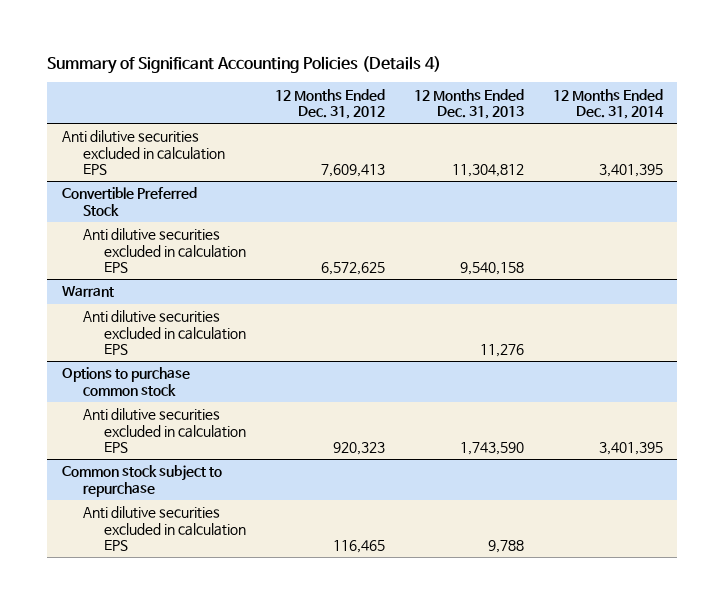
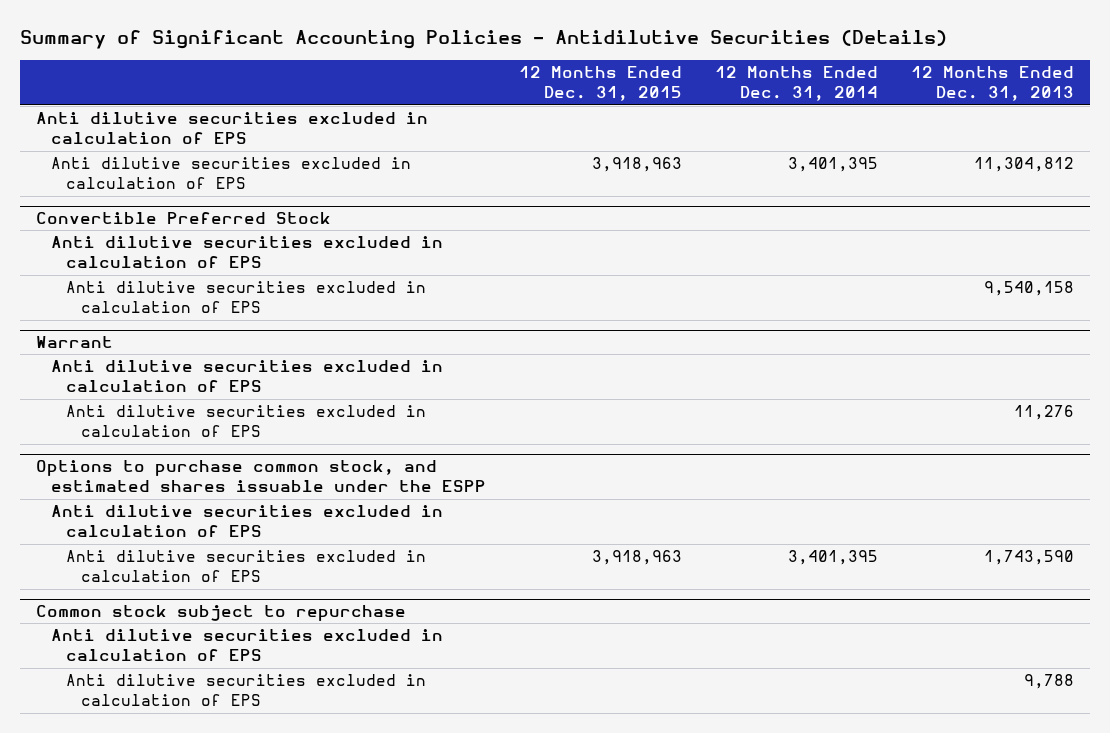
- Summary of Significant Accounting Policies (Details 4)
+ Summary of Significant Accounting Policies - Antidilutive Securities (Details)
- | 12 Months Ended Dec. 31, 2012 | 12 Months Ended Dec. 31, 2013 | 12 Months Ended Dec. 31, 2014
+ | 12 Months Ended Dec. 31, 2015 | 12 Months Ended Dec. 31, 2014 | 12 Months Ended Dec. 31, 2013
- Anti dilutive securities excluded in calculation EPS | 7,609,413 | 11,304,812 | 3,401,395
+ Anti dilutive securities excluded in calculation of EPS
+ Anti dilutive securities excluded in calculation of EPS | 3,918,963 | 3,401,395 | 11,304,812
@ Convertible Preferred Stock
- Anti dilutive securities excluded in calculation EPS | 6,572,625 | 9,540,158 |
+ Anti dilutive securities excluded in calculation of EPS
+ Anti dilutive securities excluded in calculation of EPS | | | 9,540,158
@ Warrant
- Anti dilutive securities excluded in calculation EPS | | 11,276 |
- Options to purchase common stock
- Anti dilutive securities excluded in calculation EPS | 920,323 | 1,743,590 | 3,401,395
@ Warrant
+ Anti dilutive securities excluded in calculation of EPS
+ Anti dilutive securities excluded in calculation of EPS | | | 11,276
+ Options to purchase common stock, and estimated shares issuable under the ESPP
+ Anti dilutive securities excluded in calculation of EPS
+ Anti dilutive securities excluded in calculation of EPS | 3,918,963 | 3,401,395 | 1,743,590
@ Common stock subject to repurchase
- Anti dilutive securities excluded in calculation EPS | 116,465 | 9,788 |
+ Anti dilutive securities excluded in calculation of EPS
+ Anti dilutive securities excluded in calculation of EPS | | | 9,788

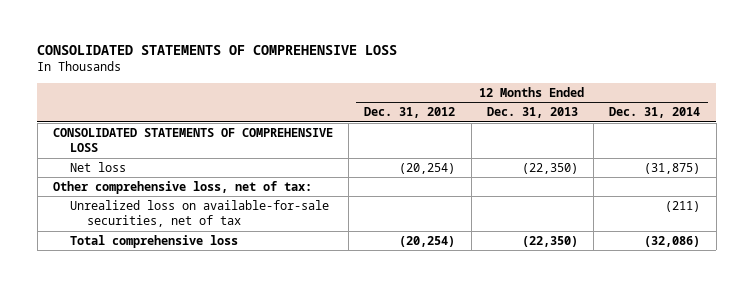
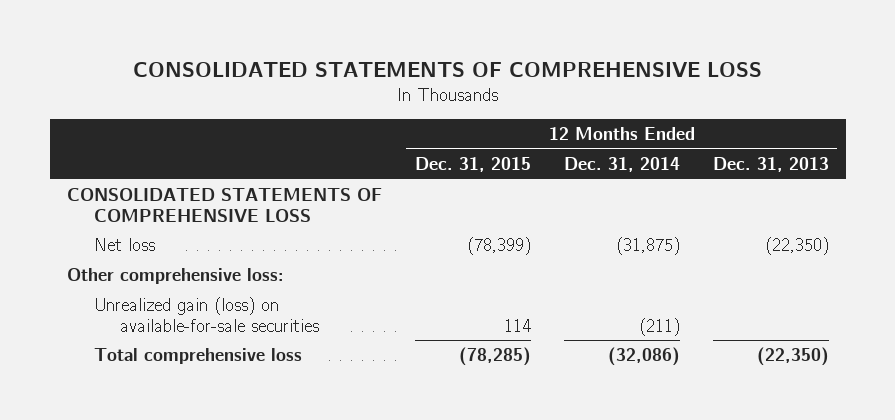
- | 12 Months Ended Dec. 31, 2012 | 12 Months Ended Dec. 31, 2013 | 12 Months Ended Dec. 31, 2014
+ | 12 Months Ended Dec. 31, 2015 | 12 Months Ended Dec. 31, 2014 | 12 Months Ended Dec. 31, 2013
- Other comprehensive loss, net of tax:
- Unrealized loss on available-for-sale securities, net of tax | | | (211)
+ Other comprehensive loss:
+ Unrealized gain (loss) on available-for-sale securities | 114 | (211) |

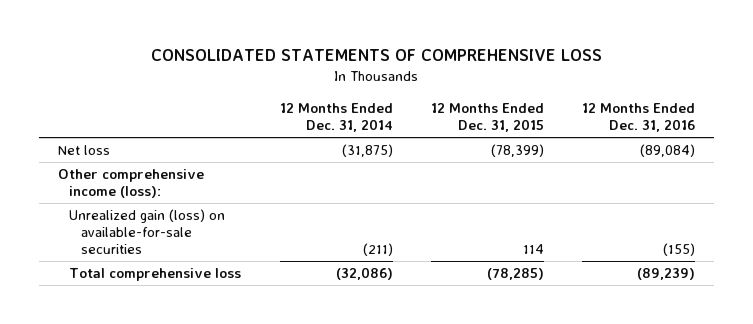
- | 12 Months Ended Dec. 31, 2015 | 12 Months Ended Dec. 31, 2014 | 12 Months Ended Dec. 31, 2013
+ | 12 Months Ended Dec. 31, 2014 | 12 Months Ended Dec. 31, 2015 | 12 Months Ended Dec. 31, 2016
- CONSOLIDATED STATEMENTS OF COMPREHENSIVE LOSS
- Other comprehensive loss:
+ Other comprehensive income (loss):

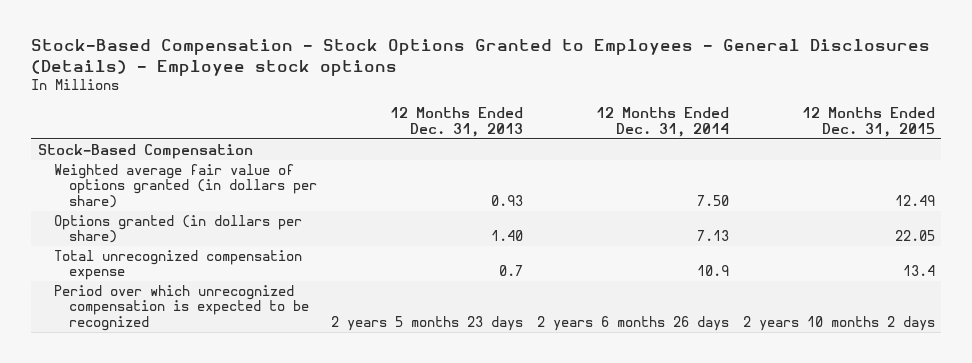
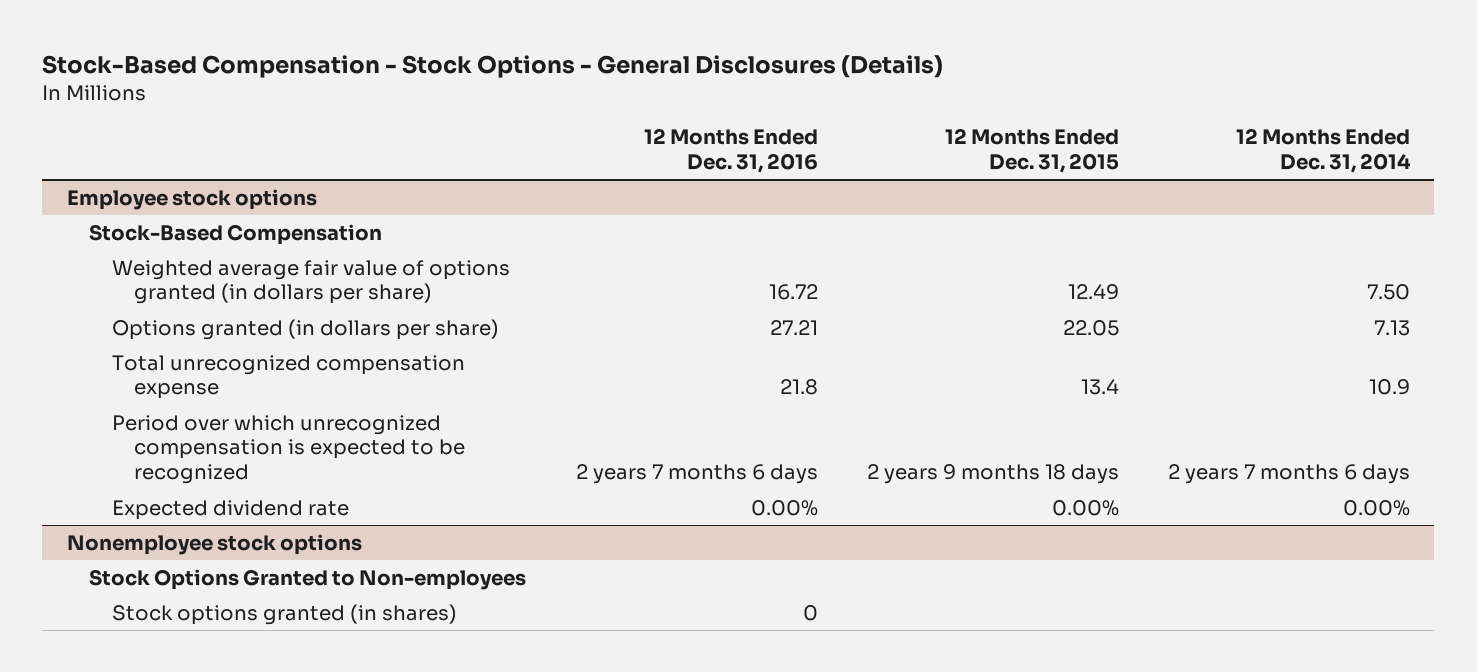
- Stock-Based Compensation - Stock Options Granted to Employees - General Disclosures (Details) - Employee stock options
+ Stock-Based Compensation - Stock Options - General Disclosures (Details)
- | 12 Months Ended Dec. 31, 2013 | 12 Months Ended Dec. 31, 2014 | 12 Months Ended Dec. 31, 2015
+ | 12 Months Ended Dec. 31, 2016 | 12 Months Ended Dec. 31, 2015 | 12 Months Ended Dec. 31, 2014
+ Employee stock options
- Period over which unrecognized compensation is expected to be recognized | 2 years 5 months 23 days | 2 years 6 months 26 days | 2 years 10 months 2 days
+ Period over which unrecognized compensation is expected to be recognized | 2 years 7 months 6 days | 2 years 9 months 18 days | 2 years 7 months 6 days
+ Expected dividend rate | 0.00% | 0.00% | 0.00%
+ Nonemployee stock options
+ Stock Options Granted to Non-employees
+ Stock options granted (in shares) | 0 | |

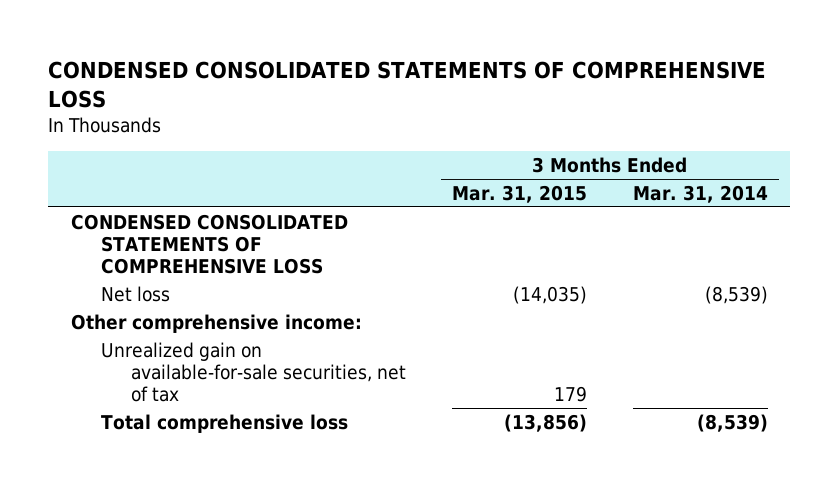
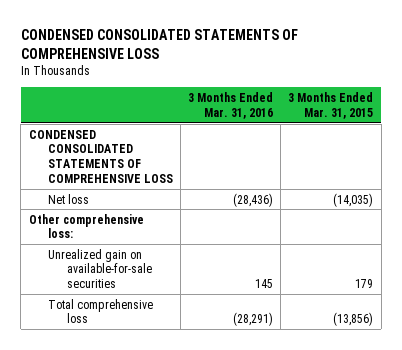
- | 3 Months Ended Mar. 31, 2015 | 3 Months Ended Mar. 31, 2014
+ | 3 Months Ended Mar. 31, 2016 | 3 Months Ended Mar. 31, 2015
- Other comprehensive income:
- Unrealized gain on available-for-sale securities, net of tax | 179 |
+ Other comprehensive loss:
+ Unrealized gain on available-for-sale securities | 145 | 179

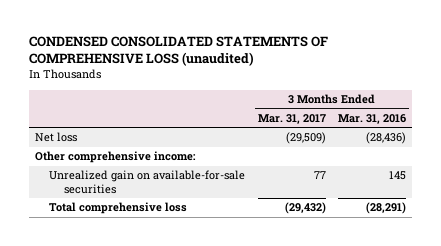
- CONDENSED CONSOLIDATED STATEMENTS OF COMPREHENSIVE LOSS
+ CONDENSED CONSOLIDATED STATEMENTS OF COMPREHENSIVE LOSS (unaudited)
- | 3 Months Ended Mar. 31, 2016 | 3 Months Ended Mar. 31, 2015
+ | 3 Months Ended Mar. 31, 2017 | 3 Months Ended Mar. 31, 2016
- CONDENSED CONSOLIDATED STATEMENTS OF COMPREHENSIVE LOSS
- Other comprehensive loss:
+ Other comprehensive income:

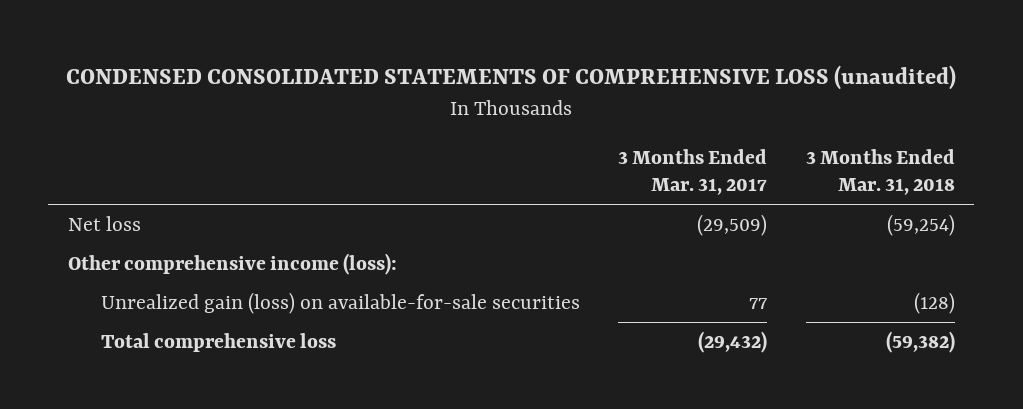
- | 3 Months Ended Mar. 31, 2017 | 3 Months Ended Mar. 31, 2016
+ | 3 Months Ended Mar. 31, 2017 | 3 Months Ended Mar. 31, 2018
- Other comprehensive income:
- Unrealized gain on available-for-sale securities | 77 | 145
+ Other comprehensive income (loss):
+ Unrealized gain (loss) on available-for-sale securities | 77 | (128)

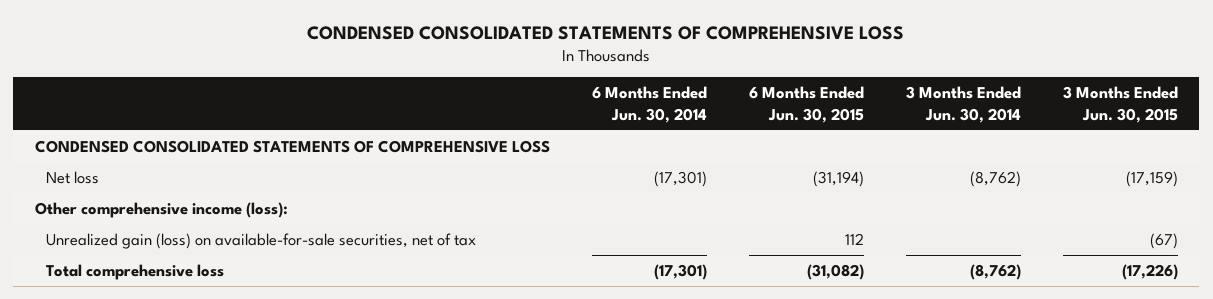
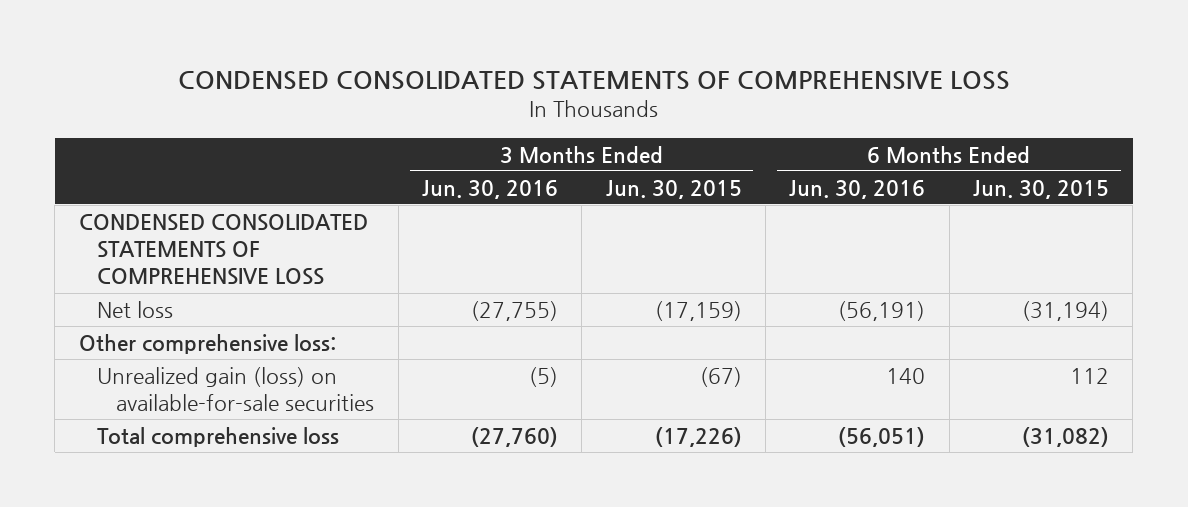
- | 6 Months Ended Jun. 30, 2014 | 6 Months Ended Jun. 30, 2015 | 3 Months Ended Jun. 30, 2014 | 3 Months Ended Jun. 30, 2015
+ | 3 Months Ended Jun. 30, 2016 | 3 Months Ended Jun. 30, 2015 | 6 Months Ended Jun. 30, 2016 | 6 Months Ended Jun. 30, 2015
- Other comprehensive income (loss):
- Unrealized gain (loss) on available-for-sale securities, net of tax | | 112 | | (67)
+ Other comprehensive loss:
+ Unrealized gain (loss) on available-for-sale securities | (5) | (67) | 140 | 112

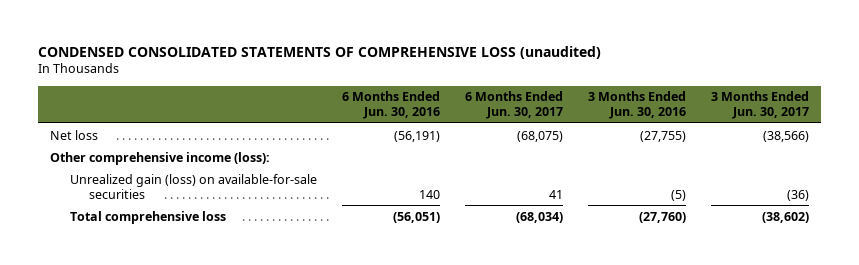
- CONDENSED CONSOLIDATED STATEMENTS OF COMPREHENSIVE LOSS
+ CONDENSED CONSOLIDATED STATEMENTS OF COMPREHENSIVE LOSS (unaudited)
- | 3 Months Ended Jun. 30, 2016 | 3 Months Ended Jun. 30, 2015 | 6 Months Ended Jun. 30, 2016 | 6 Months Ended Jun. 30, 2015
+ | 6 Months Ended Jun. 30, 2016 | 6 Months Ended Jun. 30, 2017 | 3 Months Ended Jun. 30, 2016 | 3 Months Ended Jun. 30, 2017
- CONDENSED CONSOLIDATED STATEMENTS OF COMPREHENSIVE LOSS
- Other comprehensive loss:
+ Other comprehensive income (loss):

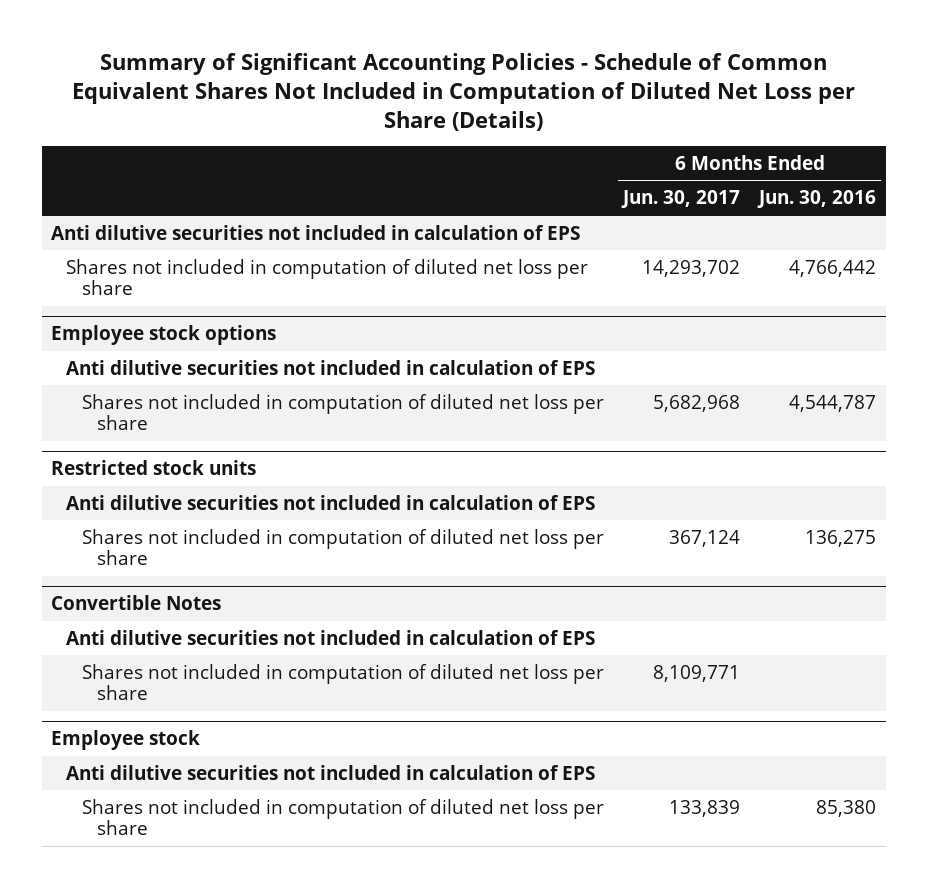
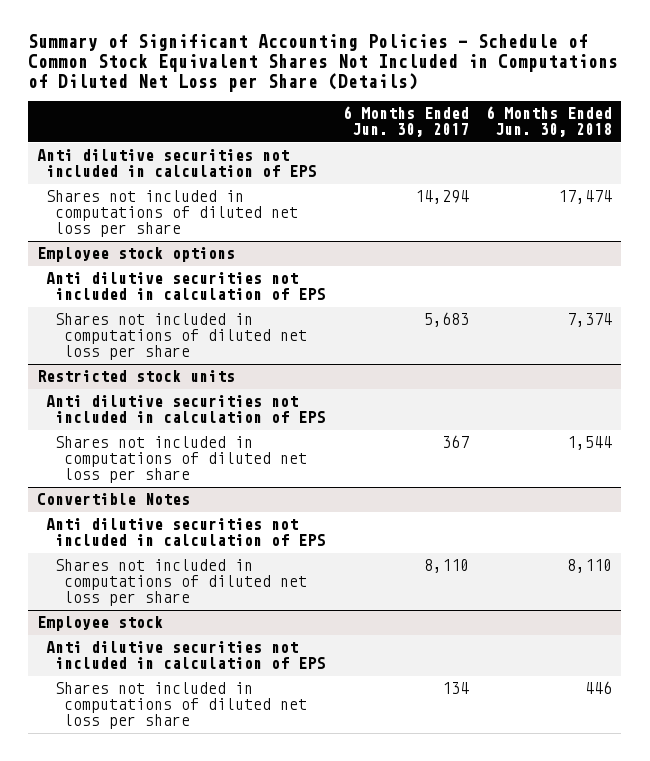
- Summary of Significant Accounting Policies - Schedule of Common Equivalent Shares Not Included in Computation of Diluted Net Loss per Share (Details)
+ Summary of Significant Accounting Policies - Schedule of Common Stock Equivalent Shares Not Included in Computations of Diluted Net Loss per Share (Details)
- | 6 Months Ended Jun. 30, 2017 | 6 Months Ended Jun. 30, 2016
+ | 6 Months Ended Jun. 30, 2017 | 6 Months Ended Jun. 30, 2018
- Shares not included in computation of diluted net loss per share | 14,293,702 | 4,766,442
+ Shares not included in computations of diluted net loss per share | 14,294 | 17,474
@ Employee stock options
- Shares not included in computation of diluted net loss per share | 5,682,968 | 4,544,787
+ Shares not included in computations of diluted net loss per share | 5,683 | 7,374
@ Restricted stock units
- Shares not included in computation of diluted net loss per share | 367,124 | 136,275
+ Shares not included in computations of diluted net loss per share | 367 | 1,544
@ Convertible Notes
- Shares not included in computation of diluted net loss per share | 8,109,771 |
+ Shares not included in computations of diluted net loss per share | 8,110 | 8,110
@ Employee stock
- Shares not included in computation of diluted net loss per share | 133,839 | 85,380
+ Shares not included in computations of diluted net loss per share | 134 | 446

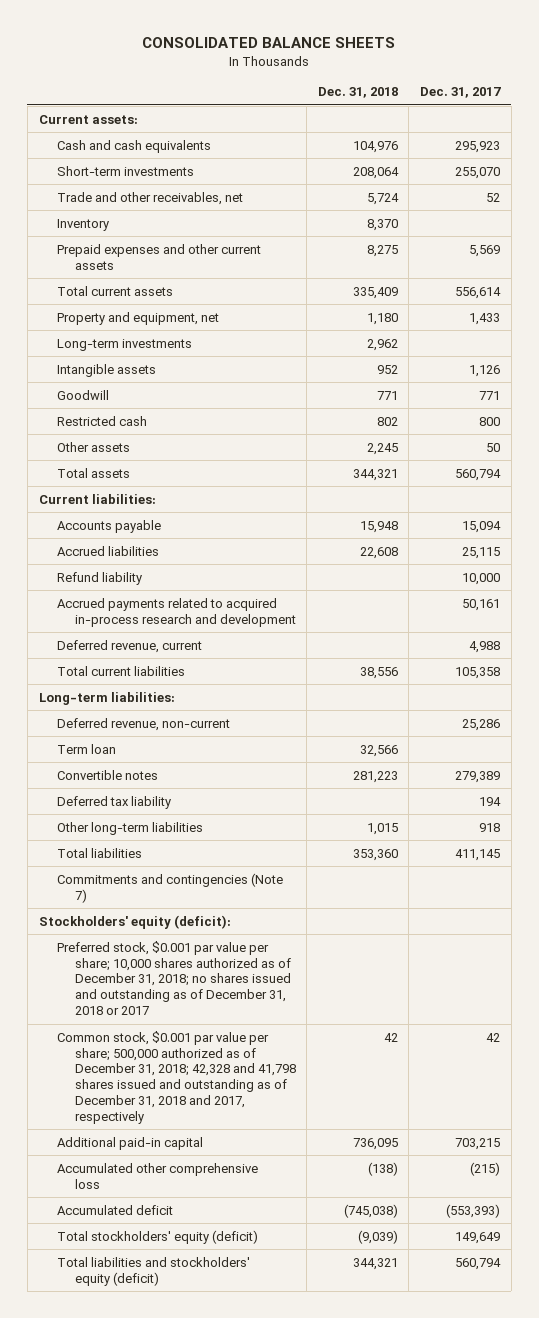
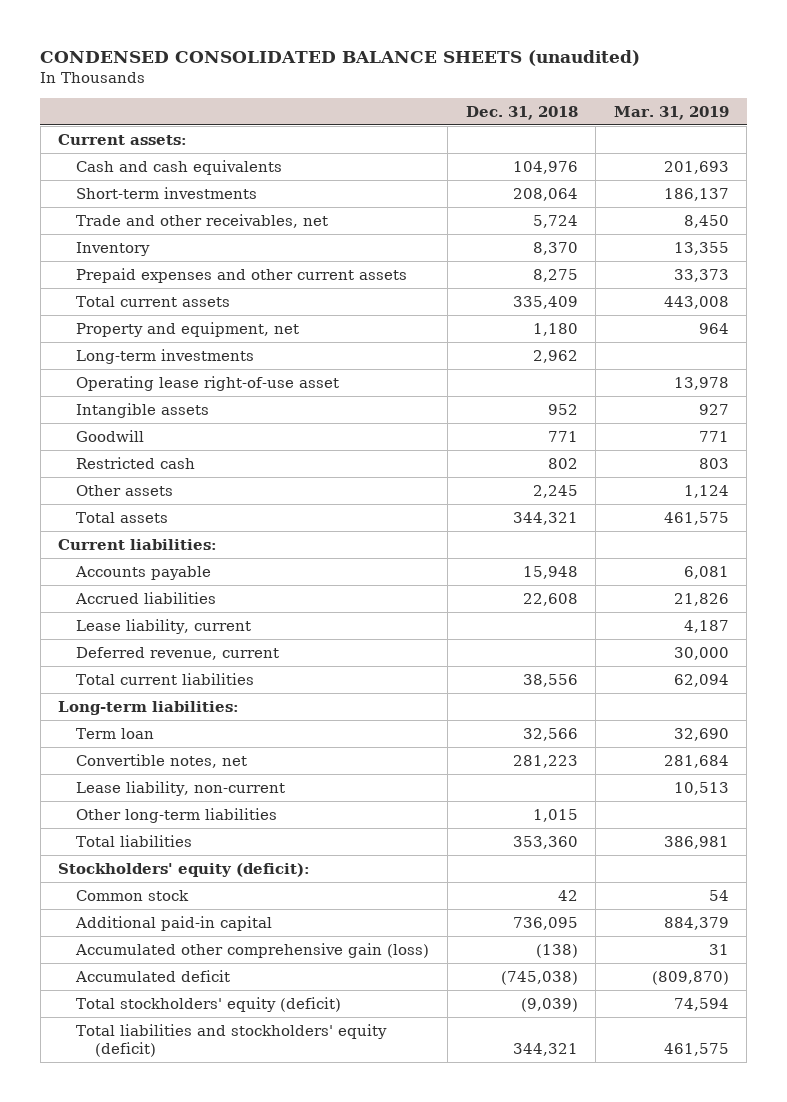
- CONSOLIDATED BALANCE SHEETS
+ CONDENSED CONSOLIDATED BALANCE SHEETS (unaudited)
- | Dec. 31, 2018 | Dec. 31, 2017
+ | Dec. 31, 2018 | Mar. 31, 2019
+ Operating lease right-of-use asset | | 13,978
- Refund liability | | 10,000
- Accrued payments related to acquired in-process research and development | | 50,161
+ Lease liability, current | | 4,187
- Deferred revenue, non-current | | 25,286
- Convertible notes | 281,223 | 279,389
- Deferred tax liability | | 194
+ Convertible notes, net | 281,223 | 281,684
+ Lease liability, non-current | | 10,513
- Commitments and contingencies (Note 7)
- Preferred stock, $0.001 par value per share; 10,000 shares authorized as of December 31, 2018; no shares issued and outstanding as of December 31, 2018 or 2017
- Common stock, $0.001 par value per share; 500,000 authorized as of December 31, 2018; 42,328 and 41,798 shares issued and outstanding as of December 31, 2018 and 2017, respectively | 42 | 42
+ Common stock | 42 | 54
- Accumulated other comprehensive loss | (138) | (215)
+ Accumulated other comprehensive gain (loss) | (138) | 31

